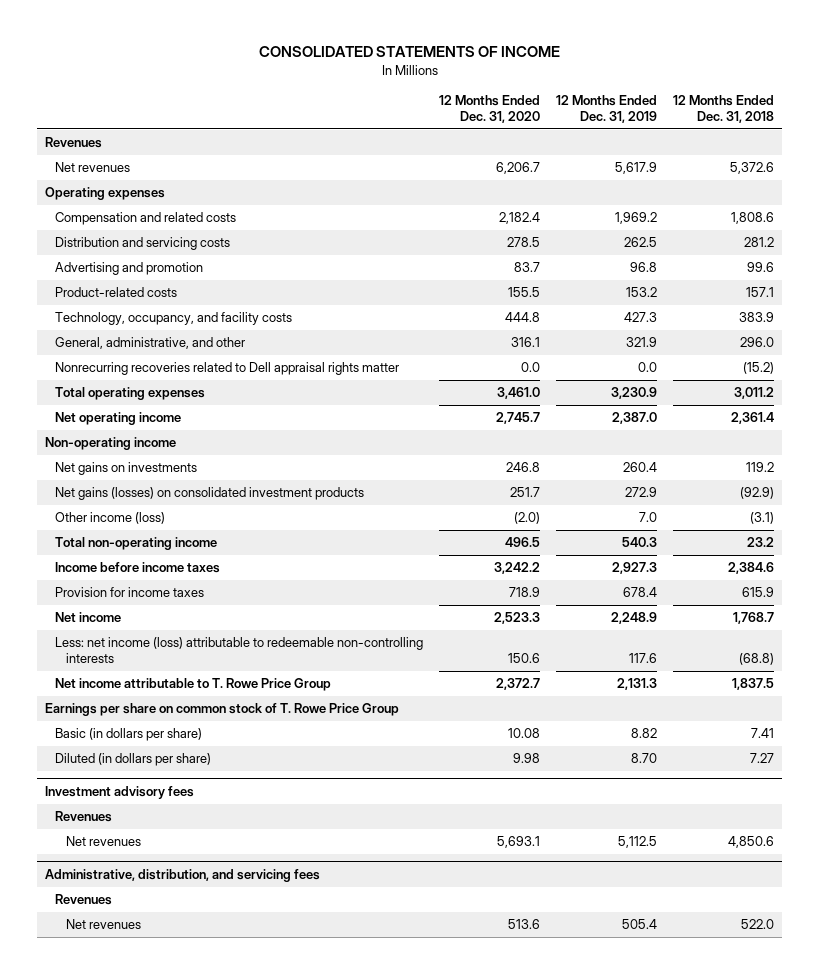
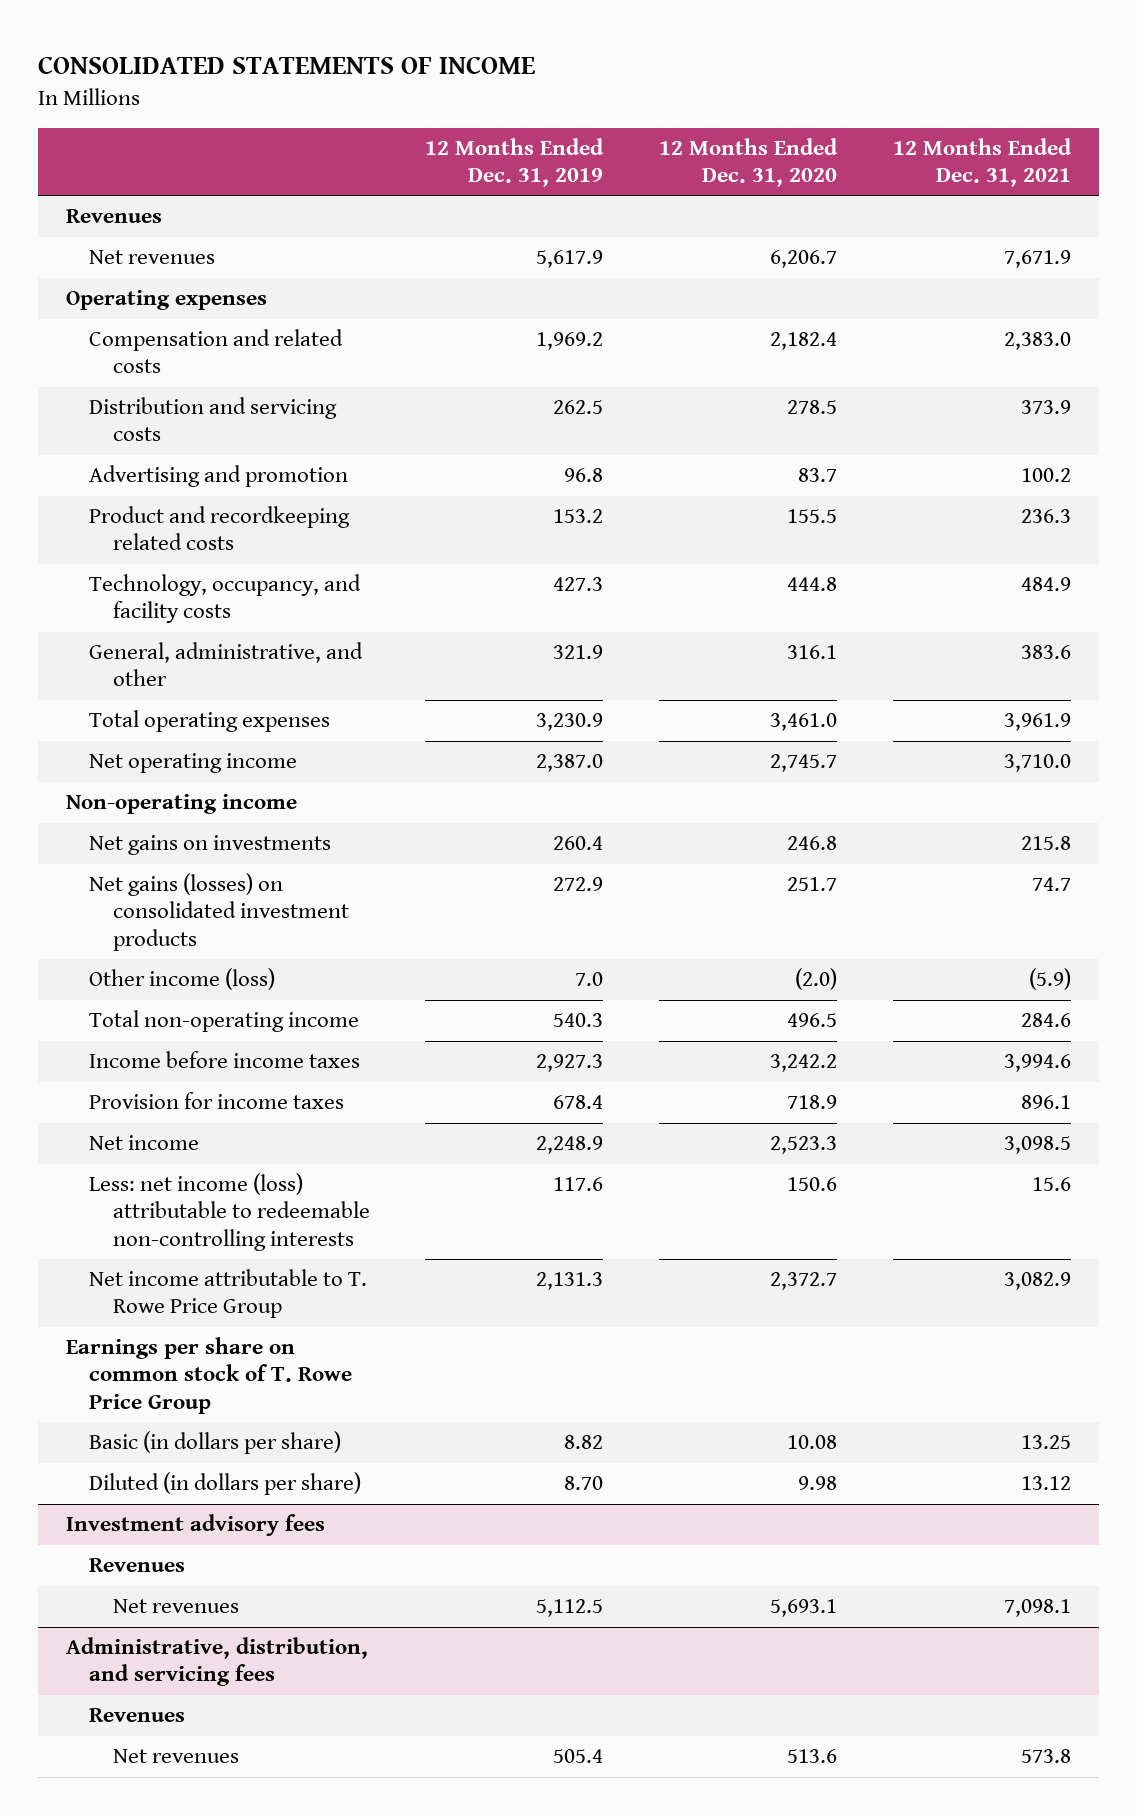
- | 12 Months Ended Dec. 31, 2020 | 12 Months Ended Dec. 31, 2019 | 12 Months Ended Dec. 31, 2018
+ | 12 Months Ended Dec. 31, 2019 | 12 Months Ended Dec. 31, 2020 | 12 Months Ended Dec. 31, 2021
- Product-related costs | 155.5 | 153.2 | 157.1
+ Product and recordkeeping related costs | 153.2 | 155.5 | 236.3
- Nonrecurring recoveries related to Dell appraisal rights matter | 0.0 | 0.0 | (15.2)

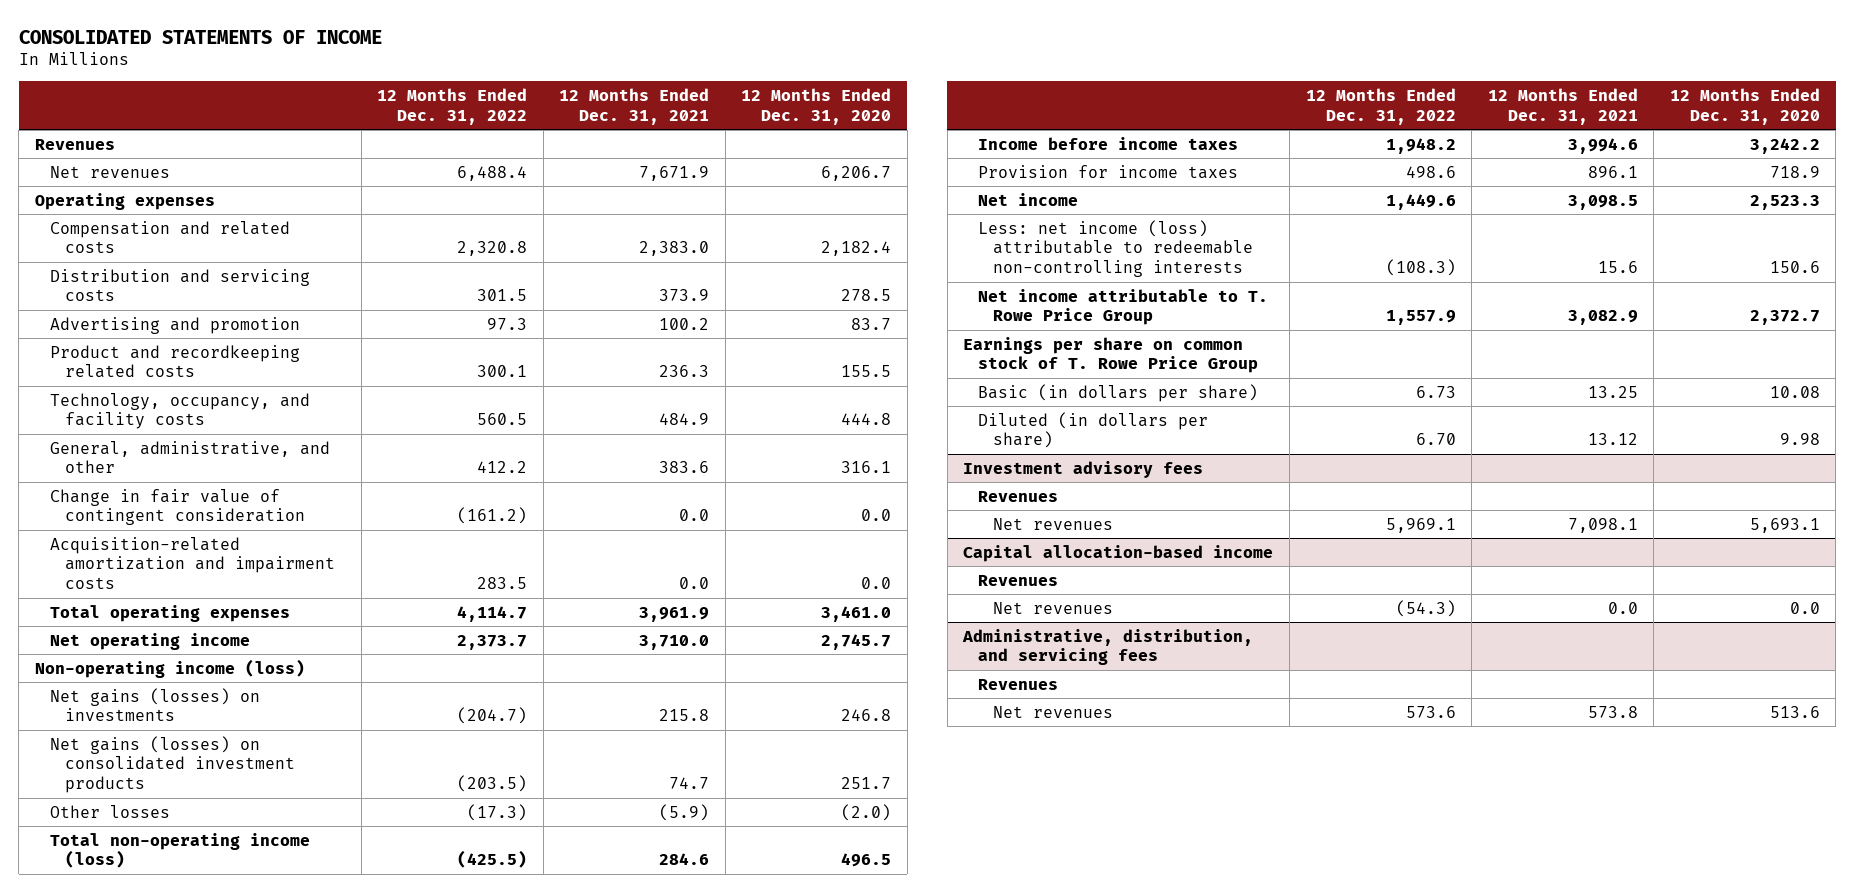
- | 12 Months Ended Dec. 31, 2019 | 12 Months Ended Dec. 31, 2020 | 12 Months Ended Dec. 31, 2021
+ | 12 Months Ended Dec. 31, 2022 | 12 Months Ended Dec. 31, 2021 | 12 Months Ended Dec. 31, 2020
+ Change in fair value of contingent consideration | (161.2) | 0.0 | 0.0
+ Acquisition-related amortization and impairment costs | 283.5 | 0.0 | 0.0
- Non-operating income
- Net gains on investments | 260.4 | 246.8 | 215.8
+ Non-operating income (loss)
+ Net gains (losses) on investments | (204.7) | 215.8 | 246.8
- Other income (loss) | 7.0 | (2.0) | (5.9)
- Total non-operating income | 540.3 | 496.5 | 284.6
+ Other losses | (17.3) | (5.9) | (2.0)
+ Total non-operating income (loss) | (425.5) | 284.6 | 496.5
+ Capital allocation-based income
+ Revenues
+ Net revenues | (54.3) | 0.0 | 0.0

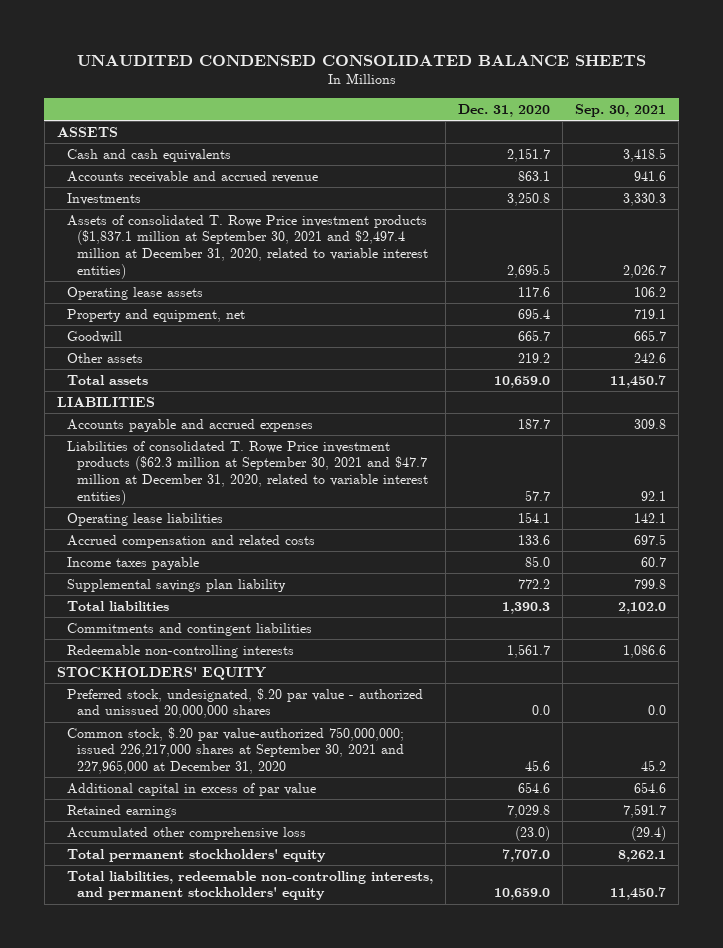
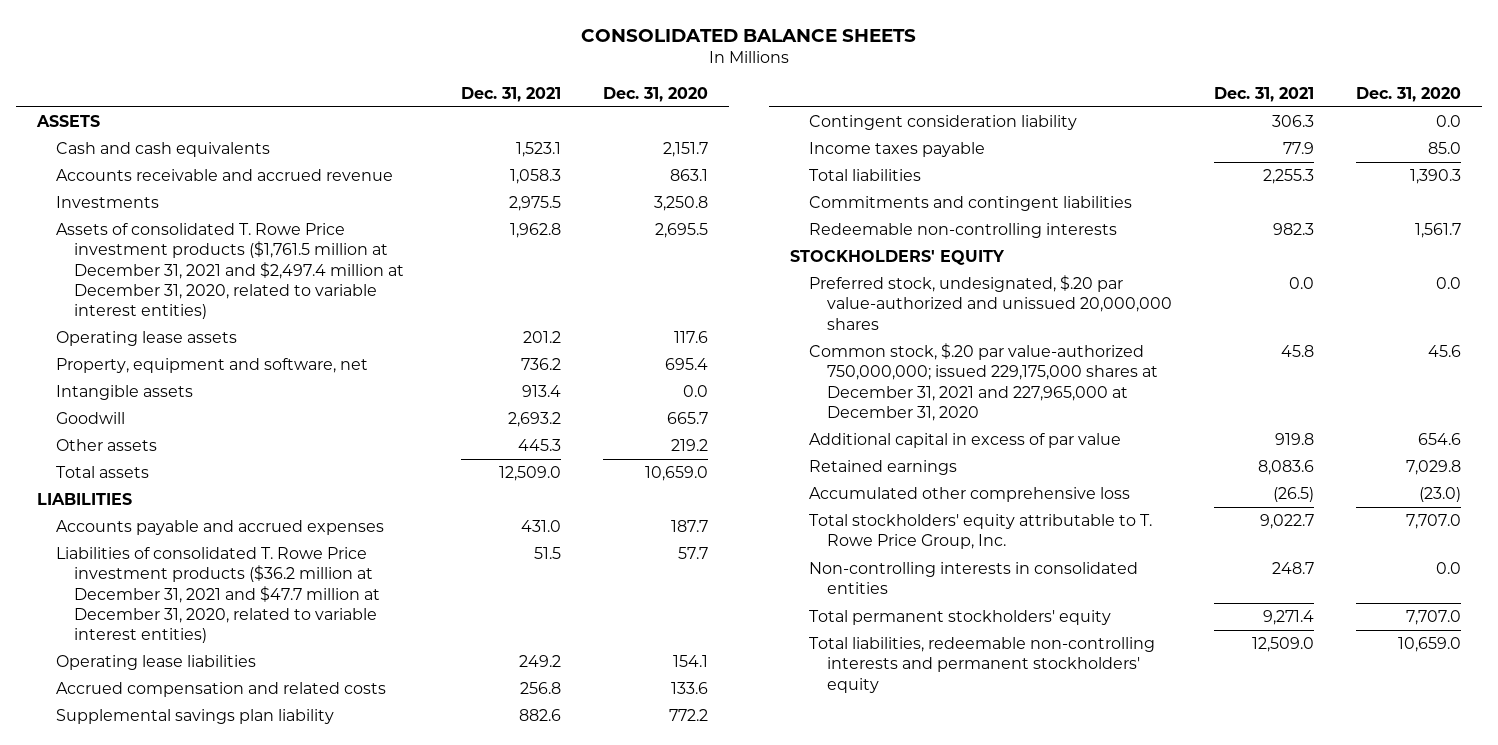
- UNAUDITED CONDENSED CONSOLIDATED BALANCE SHEETS
+ CONSOLIDATED BALANCE SHEETS
- | Dec. 31, 2020 | Sep. 30, 2021
+ | Dec. 31, 2021 | Dec. 31, 2020
- Assets of consolidated T. Rowe Price investment products ($1,837.1 million at September 30, 2021 and $2,497.4 million at December 31, 2020, related to variable interest entities) | 2,695.5 | 2,026.7
+ Assets of consolidated T. Rowe Price investment products ($1,761.5 million at December 31, 2021 and $2,497.4 million at December 31, 2020, related to variable interest entities) | 1,962.8 | 2,695.5
- Property and equipment, net | 695.4 | 719.1
+ Property, equipment and software, net | 736.2 | 695.4
+ Intangible assets | 913.4 | 0.0
- Liabilities of consolidated T. Rowe Price investment products ($62.3 million at September 30, 2021 and $47.7 million at December 31, 2020, related to variable interest entities) | 57.7 | 92.1
+ Liabilities of consolidated T. Rowe Price investment products ($36.2 million at December 31, 2021 and $47.7 million at December 31, 2020, related to variable interest entities) | 51.5 | 57.7
+ Contingent consideration liability | 306.3 | 0.0
moved down: Income taxes payable | 77.9 | 85.0
- Preferred stock, undesignated, $.20 par value - authorized and unissued 20,000,000 shares | 0.0 | 0.0
- Common stock, $.20 par value-authorized 750,000,000; issued 226,217,000 shares at September 30, 2021 and 227,965,000 at December 31, 2020 | 45.6 | 45.2
+ Preferred stock, undesignated, $.20 par value-authorized and unissued 20,000,000 shares | 0.0 | 0.0
+ Common stock, $.20 par value-authorized 750,000,000; issued 229,175,000 shares at December 31, 2021 and 227,965,000 at December 31, 2020 | 45.8 | 45.6
+ Total stockholders' equity attributable to T. Rowe Price Group, Inc. | 9,022.7 | 7,707.0
+ Non-controlling interests in consolidated entities | 248.7 | 0.0
- Total liabilities, redeemable non-controlling interests, and permanent stockholders' equity | 10,659.0 | 11,450.7
+ Total liabilities, redeemable non-controlling interests and permanent stockholders' equity | 12,509.0 | 10,659.0

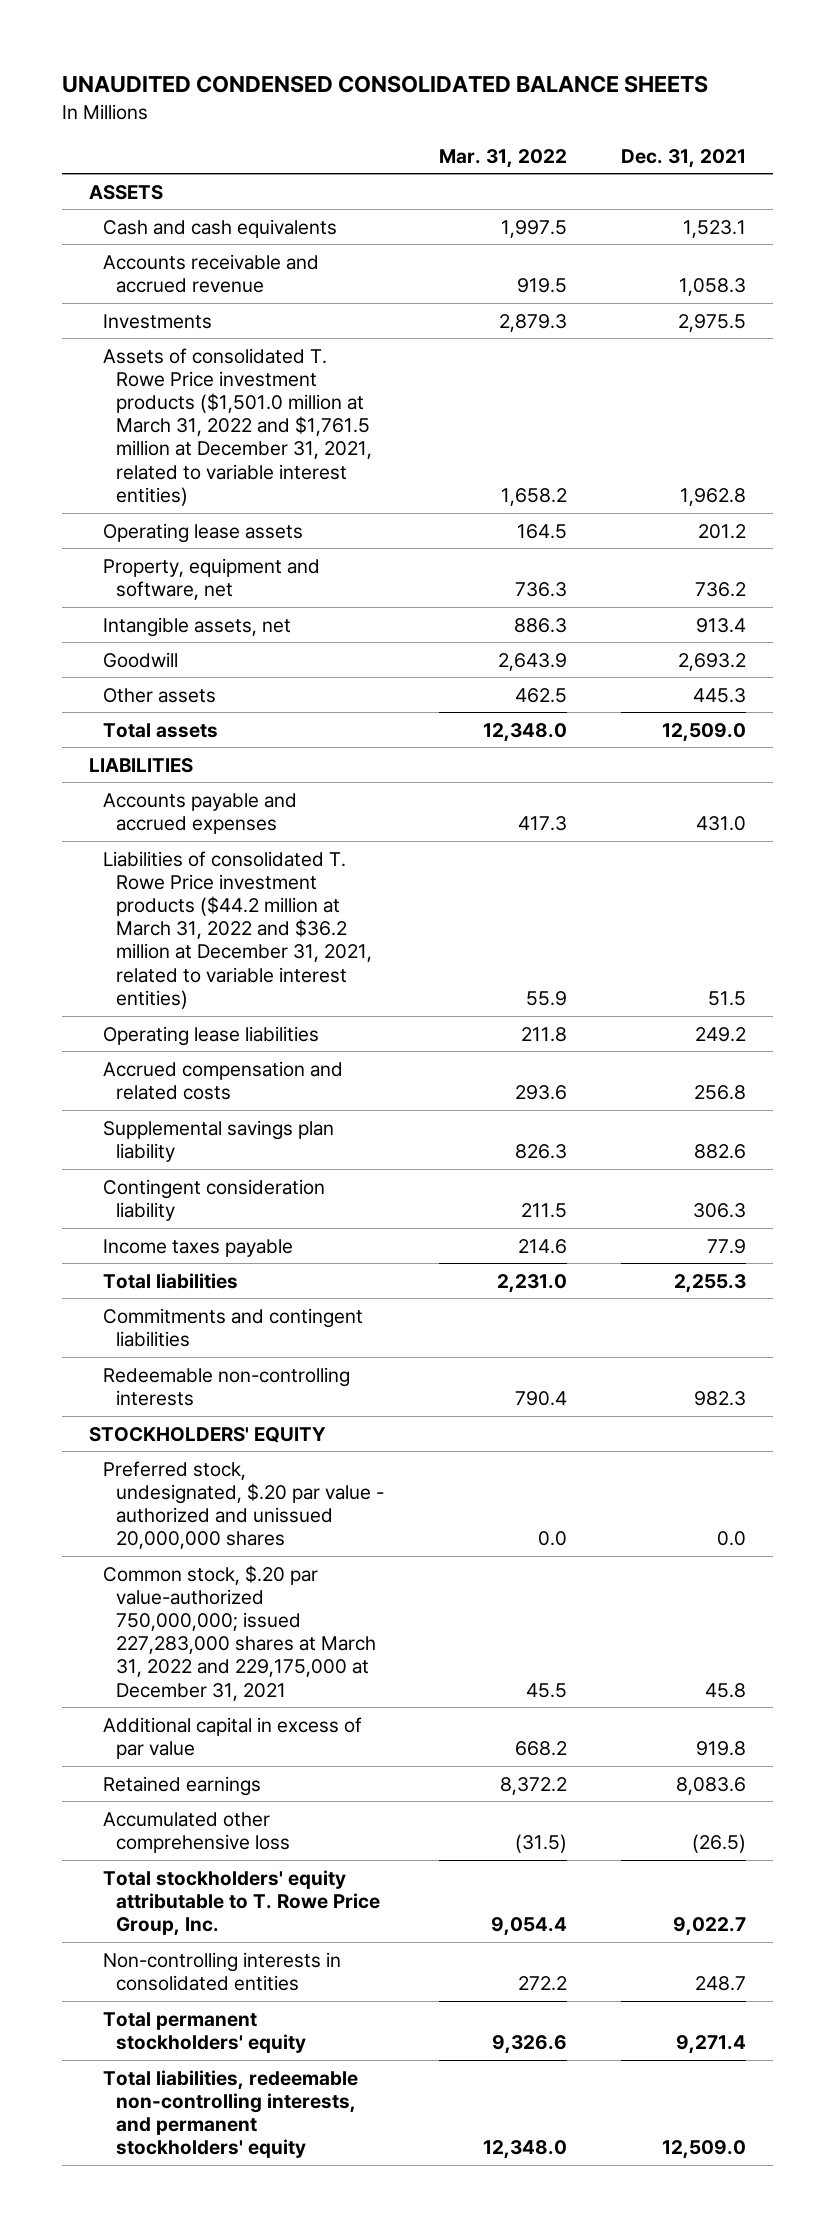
- CONSOLIDATED BALANCE SHEETS
+ UNAUDITED CONDENSED CONSOLIDATED BALANCE SHEETS
- | Dec. 31, 2021 | Dec. 31, 2020
+ | Mar. 31, 2022 | Dec. 31, 2021
- Assets of consolidated T. Rowe Price investment products ($1,761.5 million at December 31, 2021 and $2,497.4 million at December 31, 2020, related to variable interest entities) | 1,962.8 | 2,695.5
+ Assets of consolidated T. Rowe Price investment products ($1,501.0 million at March 31, 2022 and $1,761.5 million at December 31, 2021, related to variable interest entities) | 1,658.2 | 1,962.8
- Intangible assets | 913.4 | 0.0
+ Intangible assets, net | 886.3 | 913.4
- Liabilities of consolidated T. Rowe Price investment products ($36.2 million at December 31, 2021 and $47.7 million at December 31, 2020, related to variable interest entities) | 51.5 | 57.7
+ Liabilities of consolidated T. Rowe Price investment products ($44.2 million at March 31, 2022 and $36.2 million at December 31, 2021, related to variable interest entities) | 55.9 | 51.5
- Preferred stock, undesignated, $.20 par value-authorized and unissued 20,000,000 shares | 0.0 | 0.0
- Common stock, $.20 par value-authorized 750,000,000; issued 229,175,000 shares at December 31, 2021 and 227,965,000 at December 31, 2020 | 45.8 | 45.6
+ Preferred stock, undesignated, $.20 par value - authorized and unissued 20,000,000 shares | 0.0 | 0.0
+ Common stock, $.20 par value-authorized 750,000,000; issued 227,283,000 shares at March 31, 2022 and 229,175,000 at December 31, 2021 | 45.5 | 45.8
- Total liabilities, redeemable non-controlling interests and permanent stockholders' equity | 12,509.0 | 10,659.0
+ Total liabilities, redeemable non-controlling interests, and permanent stockholders' equity | 12,348.0 | 12,509.0

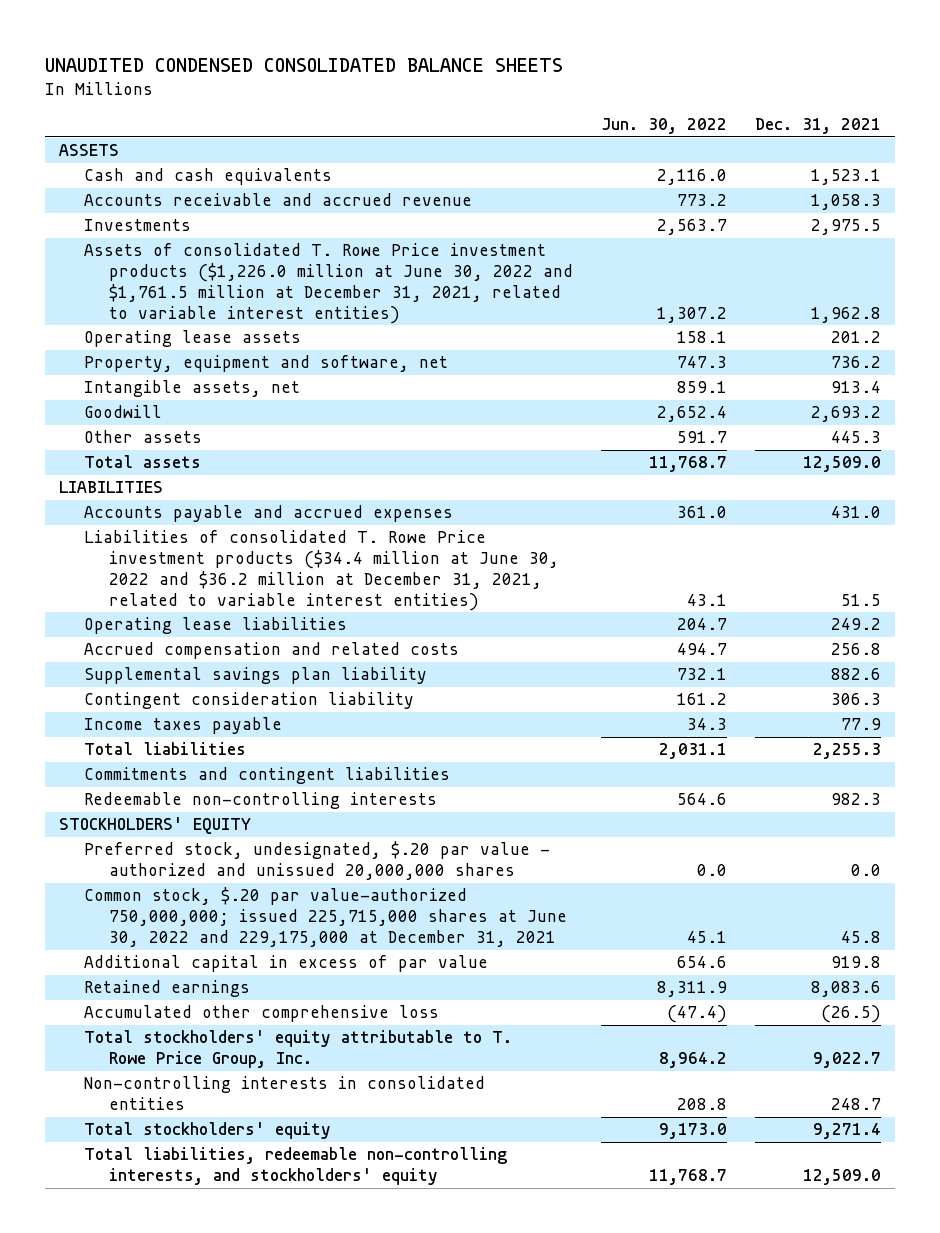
- | Mar. 31, 2022 | Dec. 31, 2021
+ | Jun. 30, 2022 | Dec. 31, 2021
- Assets of consolidated T. Rowe Price investment products ($1,501.0 million at March 31, 2022 and $1,761.5 million at December 31, 2021, related to variable interest entities) | 1,658.2 | 1,962.8
+ Assets of consolidated T. Rowe Price investment products ($1,226.0 million at June 30, 2022 and $1,761.5 million at December 31, 2021, related to variable interest entities) | 1,307.2 | 1,962.8
- Liabilities of consolidated T. Rowe Price investment products ($44.2 million at March 31, 2022 and $36.2 million at December 31, 2021, related to variable interest entities) | 55.9 | 51.5
+ Liabilities of consolidated T. Rowe Price investment products ($34.4 million at June 30, 2022 and $36.2 million at December 31, 2021, related to variable interest entities) | 43.1 | 51.5
- Common stock, $.20 par value-authorized 750,000,000; issued 227,283,000 shares at March 31, 2022 and 229,175,000 at December 31, 2021 | 45.5 | 45.8
+ Common stock, $.20 par value-authorized 750,000,000; issued 225,715,000 shares at June 30, 2022 and 229,175,000 at December 31, 2021 | 45.1 | 45.8
- Total permanent stockholders' equity | 9,326.6 | 9,271.4
- Total liabilities, redeemable non-controlling interests, and permanent stockholders' equity | 12,348.0 | 12,509.0
+ Total stockholders' equity | 9,173.0 | 9,271.4
+ Total liabilities, redeemable non-controlling interests, and stockholders' equity | 11,768.7 | 12,509.0

